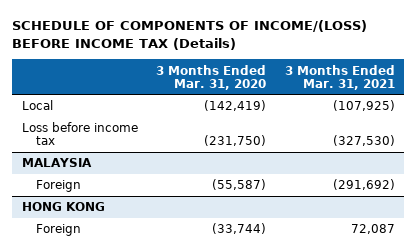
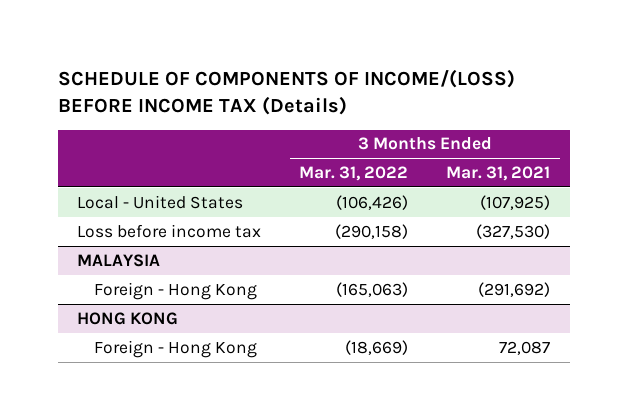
- | 3 Months Ended Mar. 31, 2020 | 3 Months Ended Mar. 31, 2021
+ | 3 Months Ended Mar. 31, 2022 | 3 Months Ended Mar. 31, 2021
- Local | (142,419) | (107,925)
+ Local - United States | (106,426) | (107,925)
@ MALAYSIA
- Foreign | (55,587) | (291,692)
+ Foreign - Hong Kong | (165,063) | (291,692)
@ HONG KONG
- Foreign | (33,744) | 72,087
+ Foreign - Hong Kong | (18,669) | 72,087

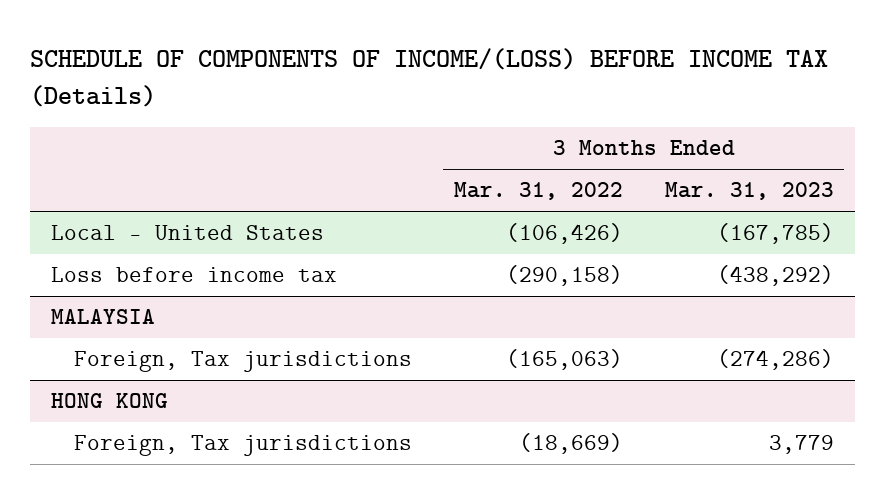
- | 3 Months Ended Mar. 31, 2022 | 3 Months Ended Mar. 31, 2021
+ | 3 Months Ended Mar. 31, 2022 | 3 Months Ended Mar. 31, 2023
@ MALAYSIA
- Foreign - Hong Kong | (165,063) | (291,692)
+ Foreign, Tax jurisdictions | (165,063) | (274,286)
@ HONG KONG
- Foreign - Hong Kong | (18,669) | 72,087
+ Foreign, Tax jurisdictions | (18,669) | 3,779

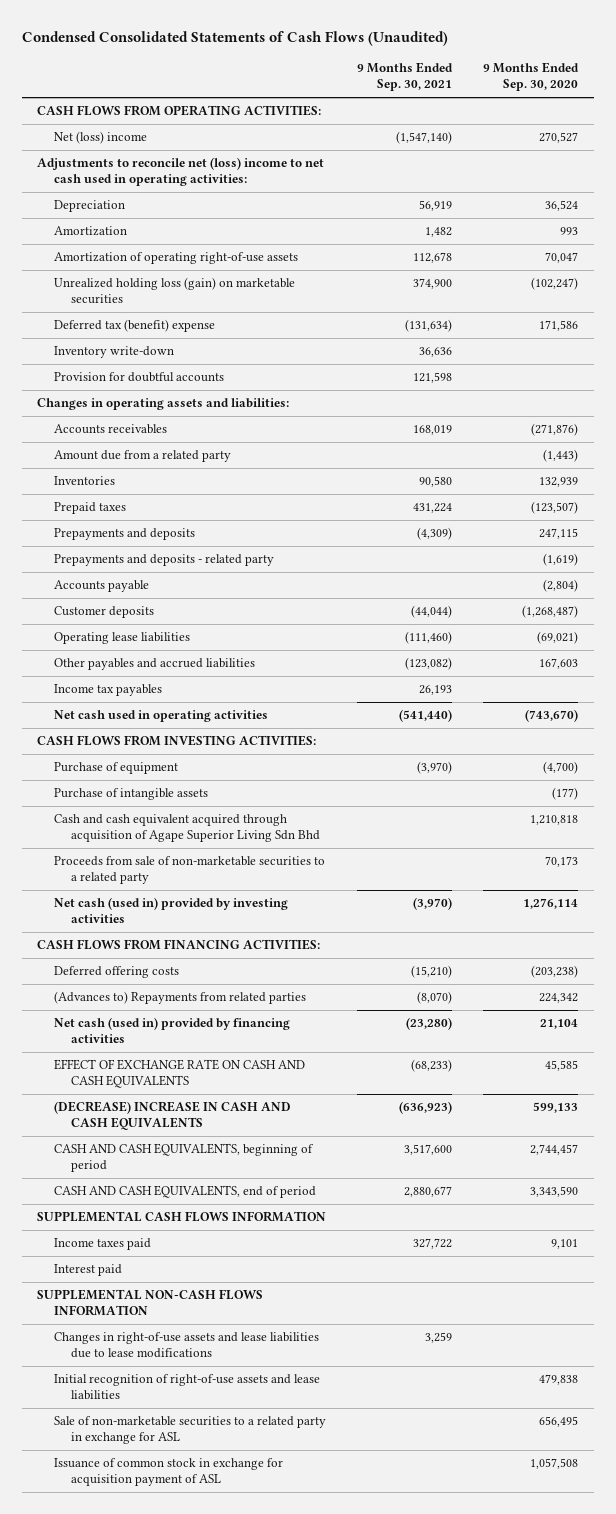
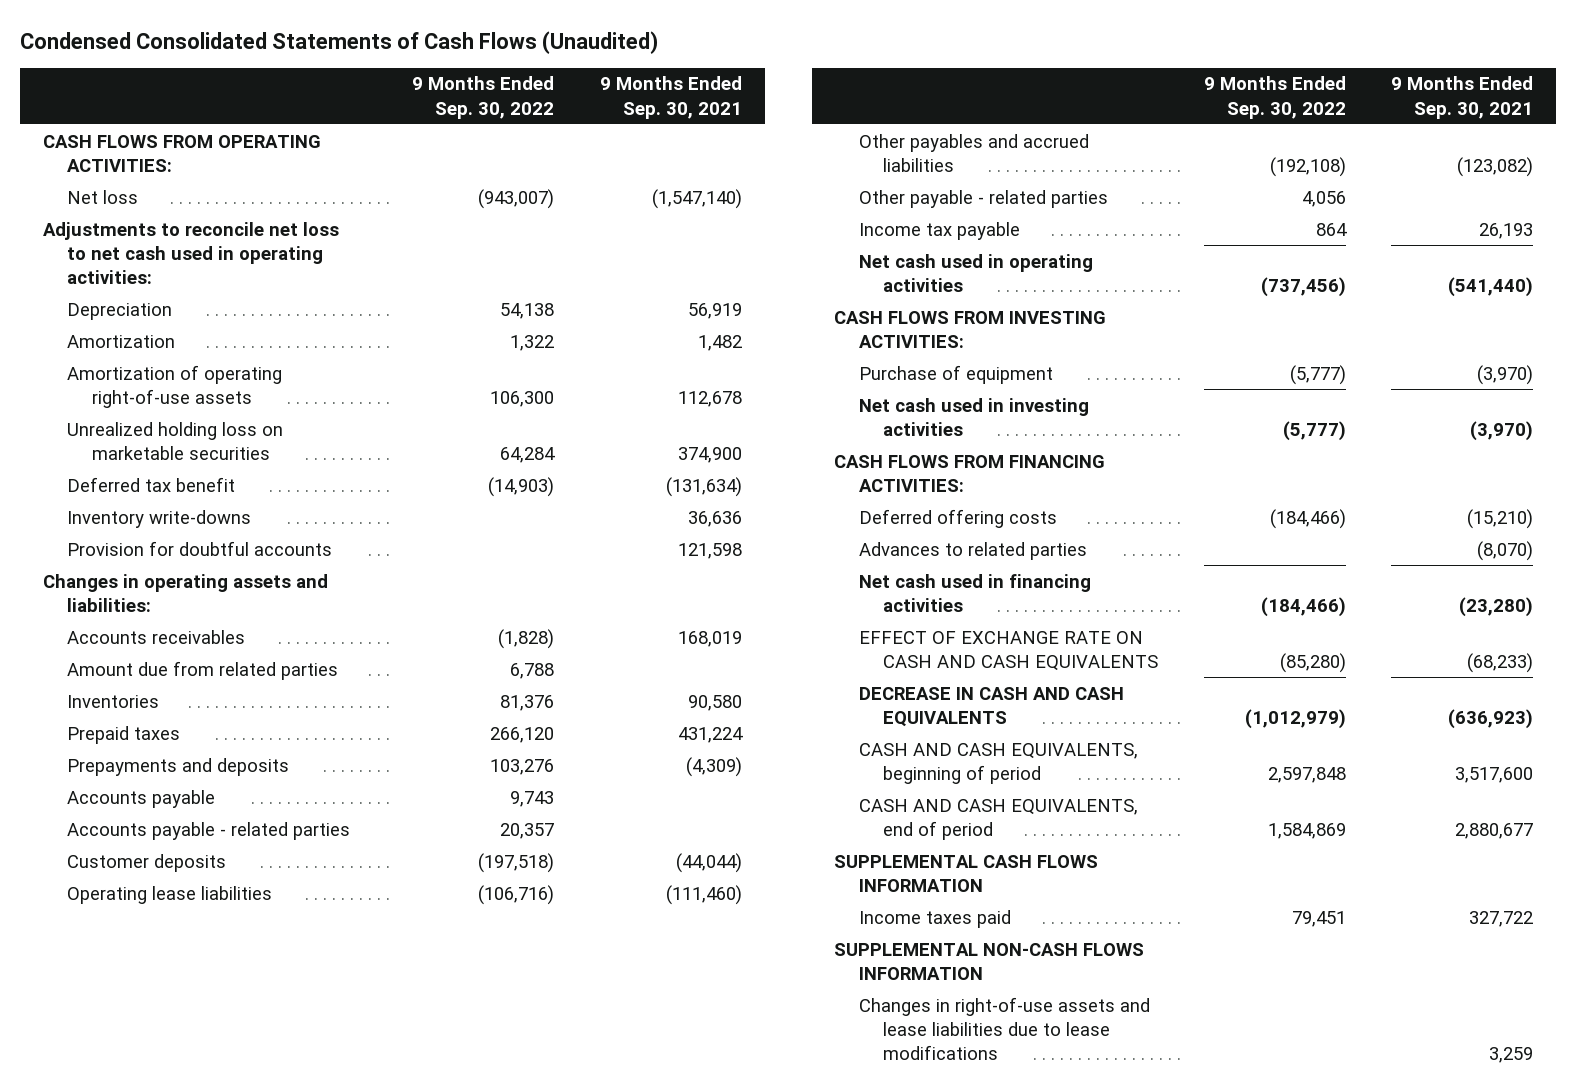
- | 9 Months Ended Sep. 30, 2021 | 9 Months Ended Sep. 30, 2020
+ | 9 Months Ended Sep. 30, 2022 | 9 Months Ended Sep. 30, 2021
- Net (loss) income | (1,547,140) | 270,527
- Adjustments to reconcile net (loss) income to net cash used in operating activities:
+ Net loss | (943,007) | (1,547,140)
+ Adjustments to reconcile net loss to net cash used in operating activities:
- Unrealized holding loss (gain) on marketable securities | 374,900 | (102,247)
- Deferred tax (benefit) expense | (131,634) | 171,586
- Inventory write-down | 36,636 |
+ Unrealized holding loss on marketable securities | 64,284 | 374,900
+ Deferred tax benefit | (14,903) | (131,634)
+ Inventory write-downs | | 36,636
- Amount due from a related party | | (1,443)
+ Amount due from related parties | 6,788 |
- Prepayments and deposits - related party | | (1,619)
+ Accounts payable - related parties | 20,357 |
- Income tax payables | 26,193 |
+ Other payable - related parties | 4,056 |
+ Income tax payable | 864 | 26,193
- Purchase of intangible assets | | (177)
- Cash and cash equivalent acquired through acquisition of Agape Superior Living Sdn Bhd | | 1,210,818
- Proceeds from sale of non-marketable securities to a related party | | 70,173
- Net cash (used in) provided by investing activities | (3,970) | 1,276,114
+ Net cash used in investing activities | (5,777) | (3,970)
- (Advances to) Repayments from related parties | (8,070) | 224,342
- Net cash (used in) provided by financing activities | (23,280) | 21,104
+ Advances to related parties | | (8,070)
+ Net cash used in financing activities | (184,466) | (23,280)
- (DECREASE) INCREASE IN CASH AND CASH EQUIVALENTS | (636,923) | 599,133
+ DECREASE IN CASH AND CASH EQUIVALENTS | (1,012,979) | (636,923)
- Interest paid
- Initial recognition of right-of-use assets and lease liabilities | | 479,838
- Sale of non-marketable securities to a related party in exchange for ASL | | 656,495
- Issuance of common stock in exchange for acquisition payment of ASL | | 1,057,508

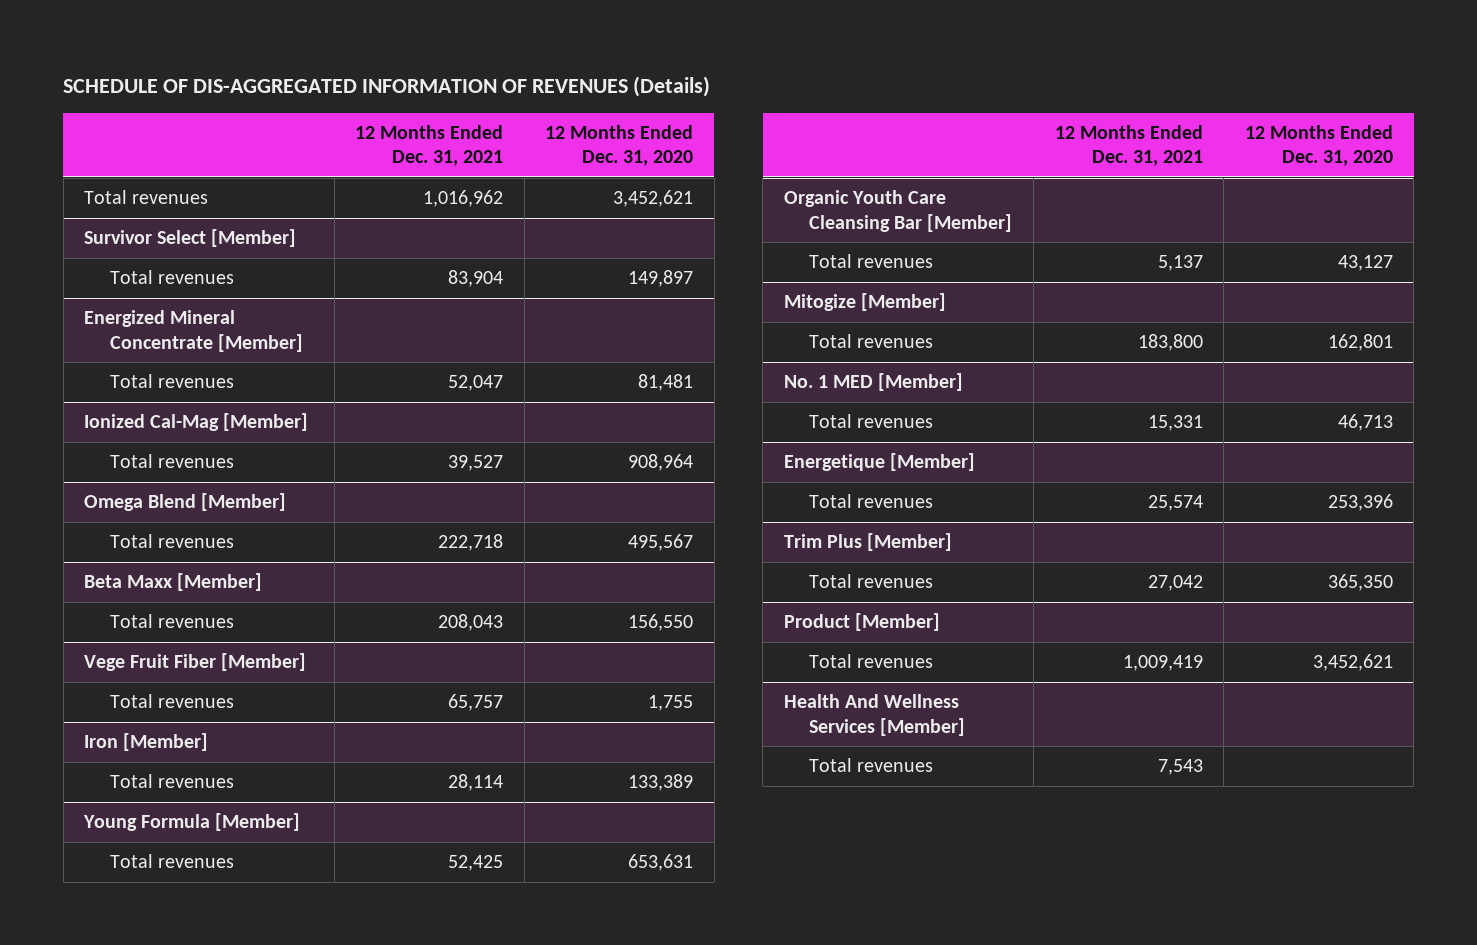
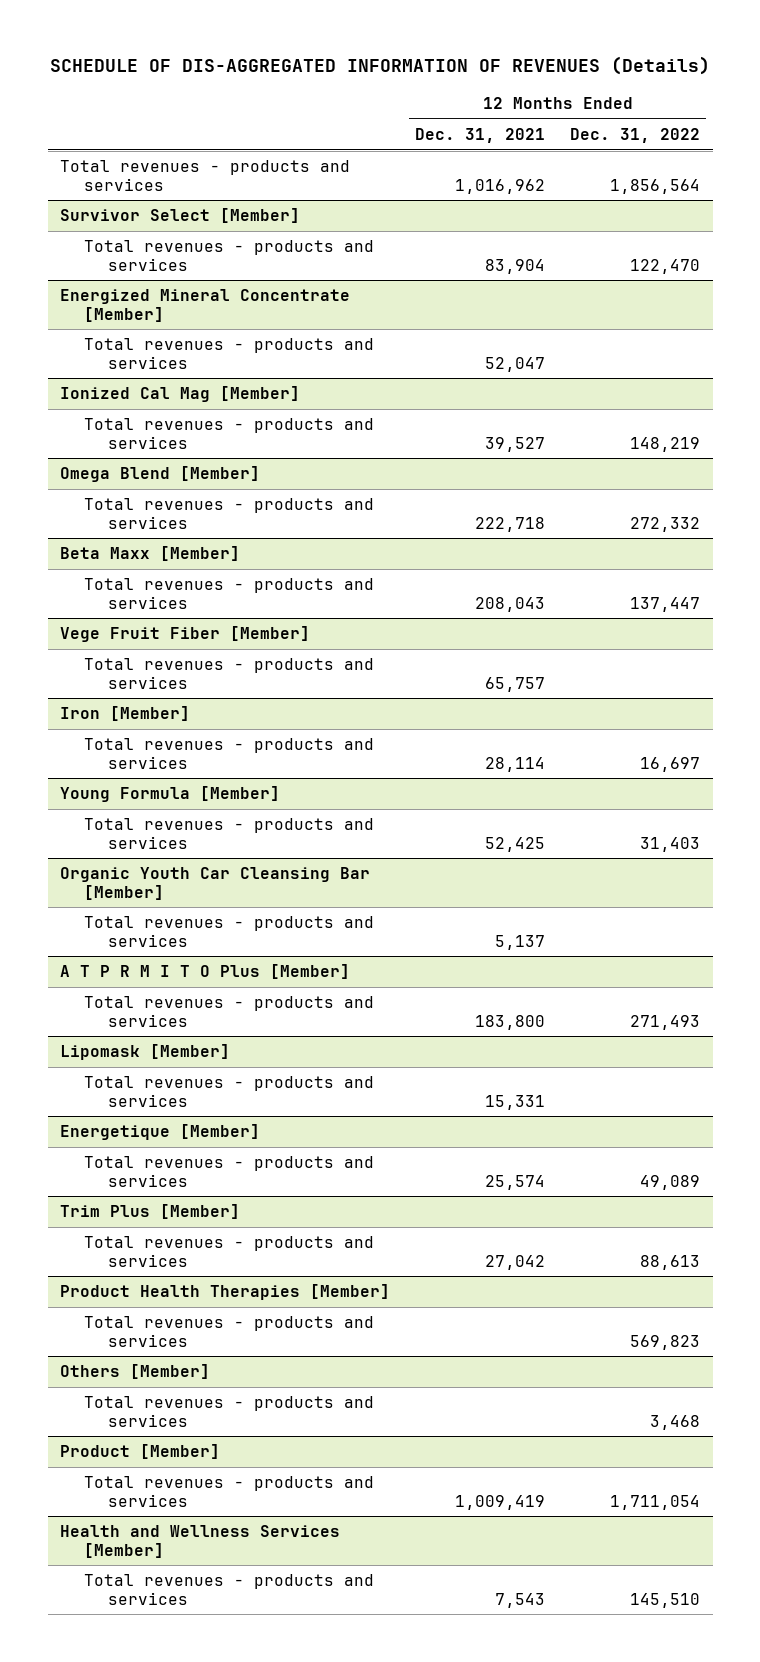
- | 12 Months Ended Dec. 31, 2021 | 12 Months Ended Dec. 31, 2020
+ | 12 Months Ended Dec. 31, 2021 | 12 Months Ended Dec. 31, 2022
- Total revenues | 1,016,962 | 3,452,621
+ Total revenues - products and services | 1,016,962 | 1,856,564
@ Survivor Select [Member]
- Total revenues | 83,904 | 149,897
+ Total revenues - products and services | 83,904 | 122,470
@ Energized Mineral Concentrate [Member]
- Total revenues | 52,047 | 81,481
- Ionized Cal-Mag [Member]
- Total revenues | 39,527 | 908,964
@ Energized Mineral Concentrate [Member]
+ Total revenues - products and services | 52,047 |
+ Ionized Cal Mag [Member]
+ Total revenues - products and services | 39,527 | 148,219
@ Omega Blend [Member]
- Total revenues | 222,718 | 495,567
+ Total revenues - products and services | 222,718 | 272,332
@ Beta Maxx [Member]
- Total revenues | 208,043 | 156,550
+ Total revenues - products and services | 208,043 | 137,447
@ Vege Fruit Fiber [Member]
- Total revenues | 65,757 | 1,755
+ Total revenues - products and services | 65,757 |
@ Iron [Member]
- Total revenues | 28,114 | 133,389
+ Total revenues - products and services | 28,114 | 16,697
@ Young Formula [Member]
- Total revenues | 52,425 | 653,631
- Organic Youth Care Cleansing Bar [Member]
- Total revenues | 5,137 | 43,127
- Mitogize [Member]
- Total revenues | 183,800 | 162,801
- No. 1 MED [Member]
- Total revenues | 15,331 | 46,713
@ Young Formula [Member]
+ Total revenues - products and services | 52,425 | 31,403
+ Organic Youth Car Cleansing Bar [Member]
+ Total revenues - products and services | 5,137 |
+ A T P R M I T O Plus [Member]
+ Total revenues - products and services | 183,800 | 271,493
+ Lipomask [Member]
+ Total revenues - products and services | 15,331 |
@ Energetique [Member]
- Total revenues | 25,574 | 253,396
+ Total revenues - products and services | 25,574 | 49,089
@ Trim Plus [Member]
- Total revenues | 27,042 | 365,350
+ Total revenues - products and services | 27,042 | 88,613
+ Product Health Therapies [Member]
+ Total revenues - products and services | | 569,823
+ Others [Member]
+ Total revenues - products and services | | 3,468
@ Product [Member]
- Total revenues | 1,009,419 | 3,452,621
- Health And Wellness Services [Member]
- Total revenues | 7,543 |
@ Product [Member]
+ Total revenues - products and services | 1,009,419 | 1,711,054
+ Health and Wellness Services [Member]
+ Total revenues - products and services | 7,543 | 145,510

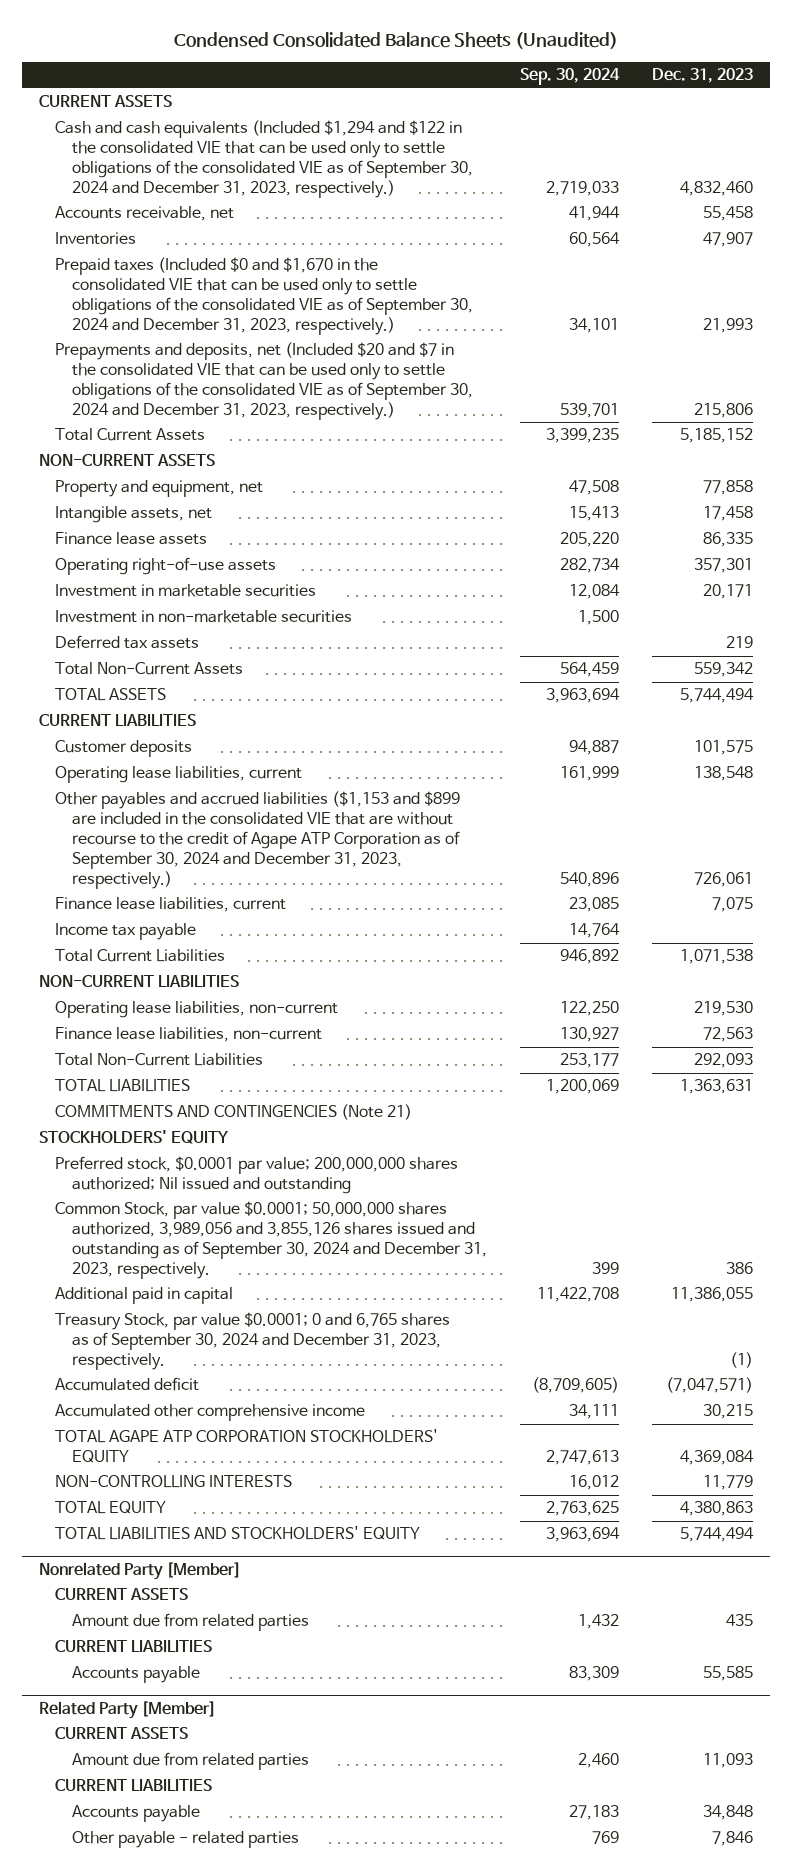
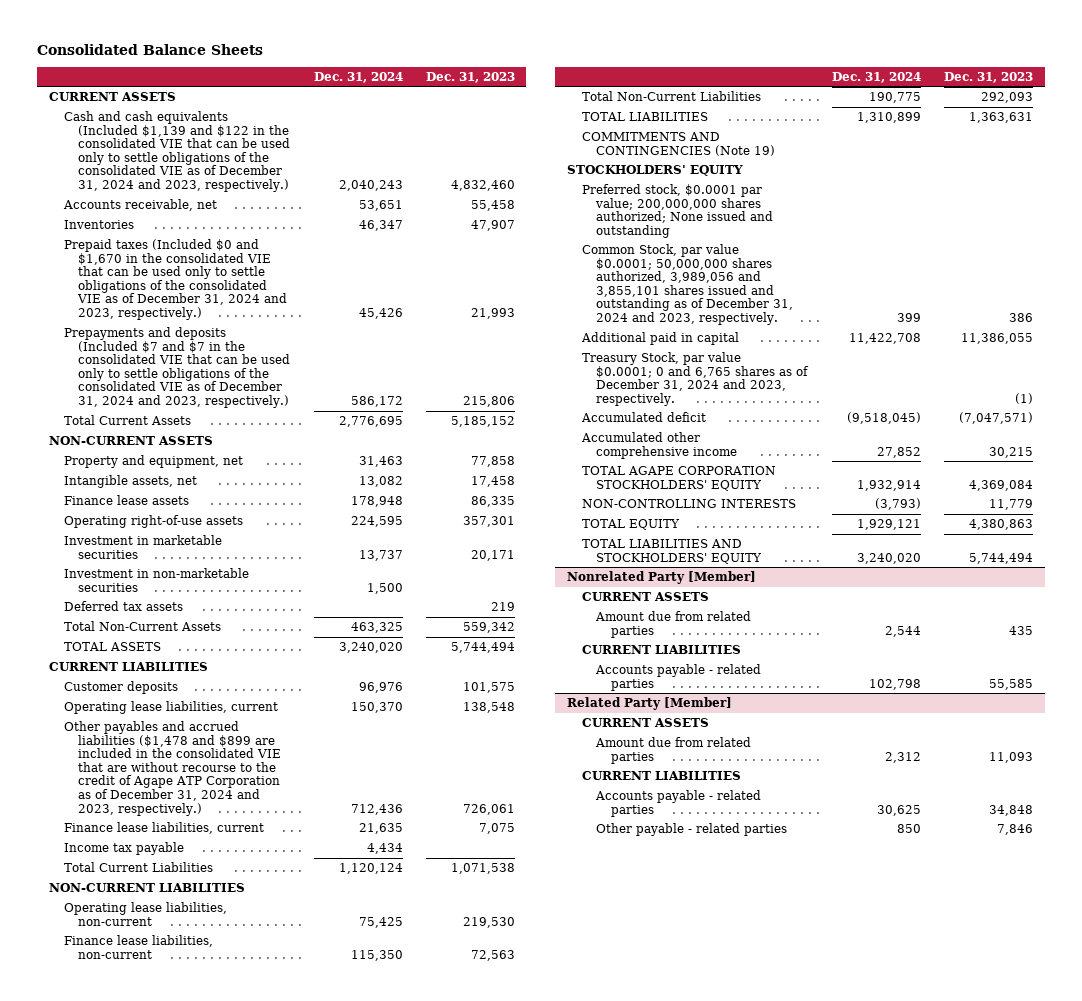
- Condensed Consolidated Balance Sheets (Unaudited)
+ Consolidated Balance Sheets
- | Sep. 30, 2024 | Dec. 31, 2023
+ | Dec. 31, 2024 | Dec. 31, 2023
- Cash and cash equivalents (Included $1,294 and $122 in the consolidated VIE that can be used only to settle obligations of the consolidated VIE as of September 30, 2024 and December 31, 2023, respectively.) | 2,719,033 | 4,832,460
+ Cash and cash equivalents (Included $1,139 and $122 in the consolidated VIE that can be used only to settle obligations of the consolidated VIE as of December 31, 2024 and 2023, respectively.) | 2,040,243 | 4,832,460
- Prepaid taxes (Included $0 and $1,670 in the consolidated VIE that can be used only to settle obligations of the consolidated VIE as of September 30, 2024 and December 31, 2023, respectively.) | 34,101 | 21,993
- Prepayments and deposits, net (Included $20 and $7 in the consolidated VIE that can be used only to settle obligations of the consolidated VIE as of September 30, 2024 and December 31, 2023, respectively.) | 539,701 | 215,806
+ Prepaid taxes (Included $0 and $1,670 in the consolidated VIE that can be used only to settle obligations of the consolidated VIE as of December 31, 2024 and 2023, respectively.) | 45,426 | 21,993
+ Prepayments and deposits (Included $7 and $7 in the consolidated VIE that can be used only to settle obligations of the consolidated VIE as of December 31, 2024 and 2023, respectively.) | 586,172 | 215,806
- Other payables and accrued liabilities ($1,153 and $899 are included in the consolidated VIE that are without recourse to the credit of Agape ATP Corporation as of September 30, 2024 and December 31, 2023, respectively.) | 540,896 | 726,061
+ Other payables and accrued liabilities ($1,478 and $899 are included in the consolidated VIE that are without recourse to the credit of Agape ATP Corporation as of December 31, 2024 and 2023, respectively.) | 712,436 | 726,061
- COMMITMENTS AND CONTINGENCIES (Note 21)
+ COMMITMENTS AND CONTINGENCIES (Note 19)
- Preferred stock, $0.0001 par value; 200,000,000 shares authorized; Nil issued and outstanding
- Common Stock, par value $0.0001; 50,000,000 shares authorized, 3,989,056 and 3,855,126 shares issued and outstanding as of September 30, 2024 and December 31, 2023, respectively. | 399 | 386
+ Preferred stock, $0.0001 par value; 200,000,000 shares authorized; None issued and outstanding
+ Common Stock, par value $0.0001; 50,000,000 shares authorized, 3,989,056 and 3,855,101 shares issued and outstanding as of December 31, 2024 and 2023, respectively. | 399 | 386
- Treasury Stock, par value $0.0001; 0 and 6,765 shares as of September 30, 2024 and December 31, 2023, respectively. | | (1)
+ Treasury Stock, par value $0.0001; 0 and 6,765 shares as of December 31, 2024 and 2023, respectively. | | (1)
- TOTAL AGAPE ATP CORPORATION STOCKHOLDERS' EQUITY | 2,747,613 | 4,369,084
+ TOTAL AGAPE CORPORATION STOCKHOLDERS' EQUITY | 1,932,914 | 4,369,084
@ Nonrelated Party [Member]
- Accounts payable | 83,309 | 55,585
+ Accounts payable - related parties | 102,798 | 55,585
@ Related Party [Member]
- Accounts payable | 27,183 | 34,848
+ Accounts payable - related parties | 30,625 | 34,848

